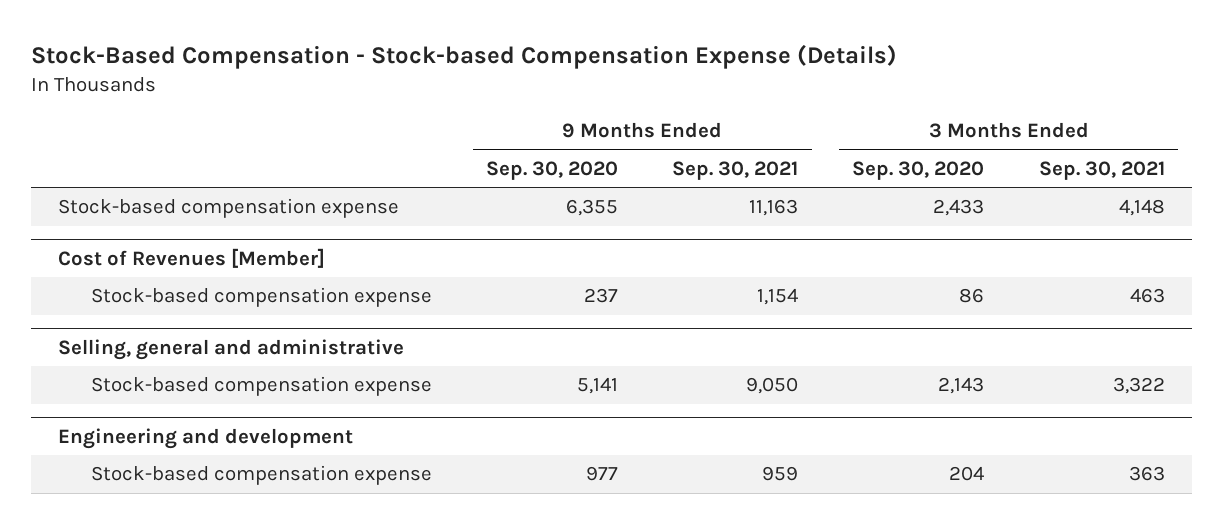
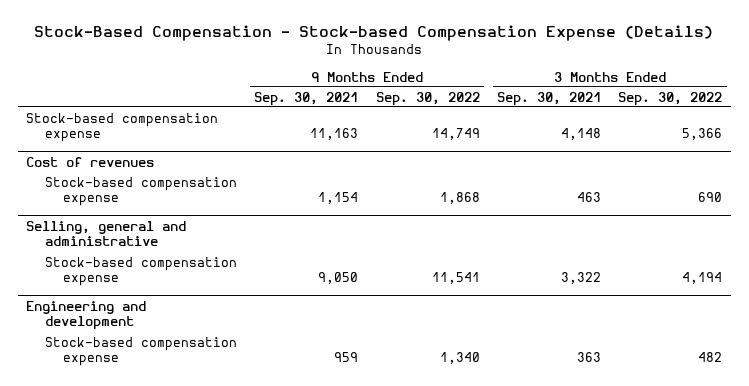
- | 9 Months Ended Sep. 30, 2020 | 9 Months Ended Sep. 30, 2021 | 3 Months Ended Sep. 30, 2020 | 3 Months Ended Sep. 30, 2021
+ | 9 Months Ended Sep. 30, 2021 | 9 Months Ended Sep. 30, 2022 | 3 Months Ended Sep. 30, 2021 | 3 Months Ended Sep. 30, 2022
- Cost of Revenues [Member]
+ Cost of revenues

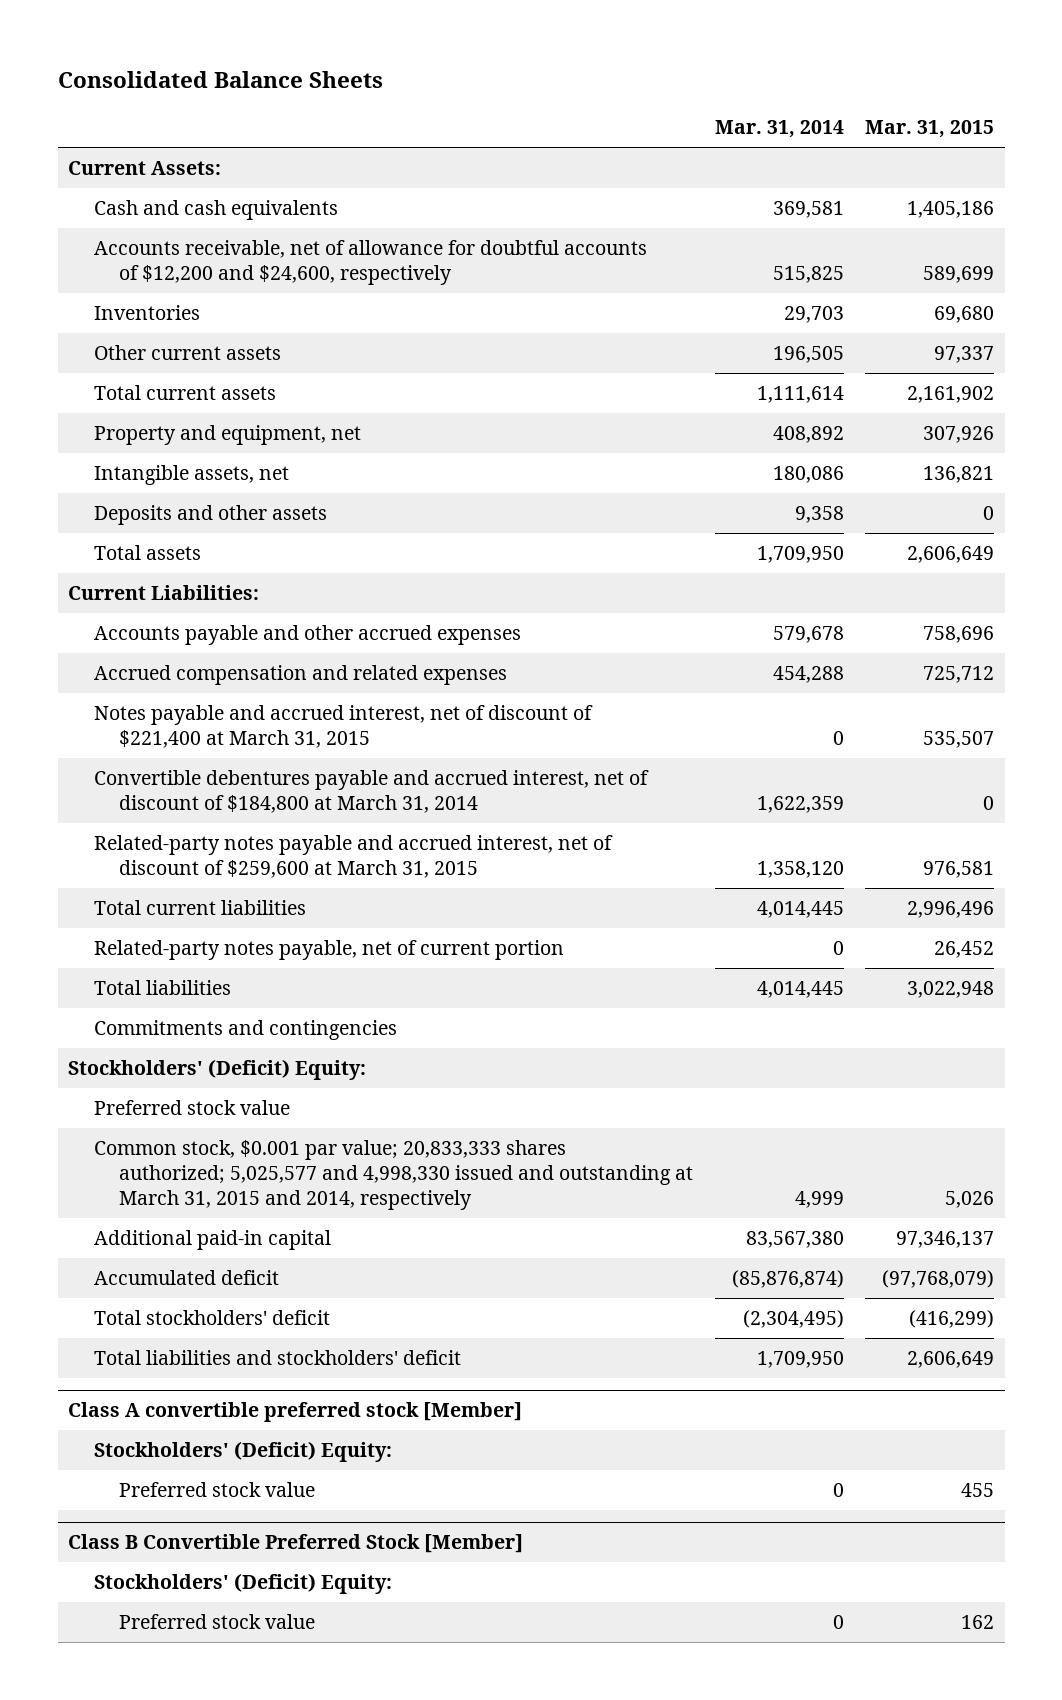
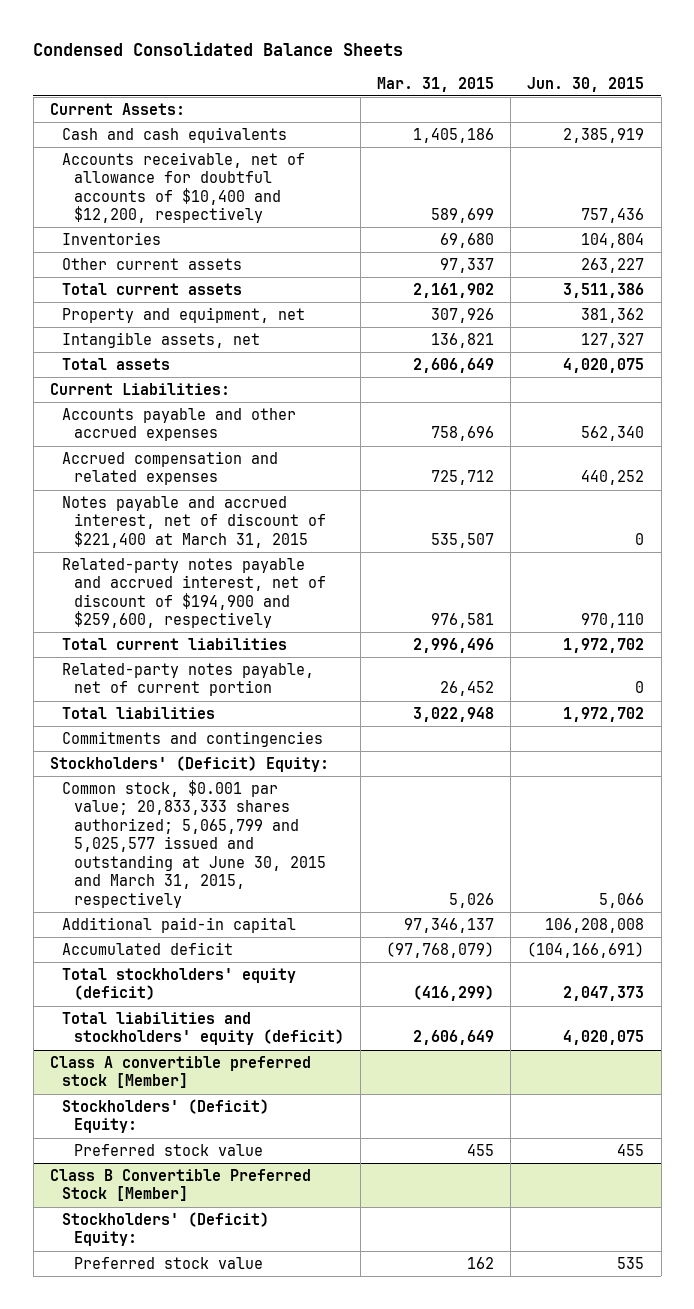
- Consolidated Balance Sheets
+ Condensed Consolidated Balance Sheets
- | Mar. 31, 2014 | Mar. 31, 2015
+ | Mar. 31, 2015 | Jun. 30, 2015
- Accounts receivable, net of allowance for doubtful accounts of $12,200 and $24,600, respectively | 515,825 | 589,699
+ Accounts receivable, net of allowance for doubtful accounts of $10,400 and $12,200, respectively | 589,699 | 757,436
- Deposits and other assets | 9,358 | 0
- Convertible debentures payable and accrued interest, net of discount of $184,800 at March 31, 2014 | 1,622,359 | 0
- Related-party notes payable and accrued interest, net of discount of $259,600 at March 31, 2015 | 1,358,120 | 976,581
+ Related-party notes payable and accrued interest, net of discount of $194,900 and $259,600, respectively | 976,581 | 970,110
- Preferred stock value
- Common stock, $0.001 par value; 20,833,333 shares authorized; 5,025,577 and 4,998,330 issued and outstanding at March 31, 2015 and 2014, respectively | 4,999 | 5,026
+ Common stock, $0.001 par value; 20,833,333 shares authorized; 5,065,799 and 5,025,577 issued and outstanding at June 30, 2015 and March 31, 2015, respectively | 5,026 | 5,066
- Total stockholders' deficit | (2,304,495) | (416,299)
- Total liabilities and stockholders' deficit | 1,709,950 | 2,606,649
+ Total stockholders' equity (deficit) | (416,299) | 2,047,373
+ Total liabilities and stockholders' equity (deficit) | 2,606,649 | 4,020,075

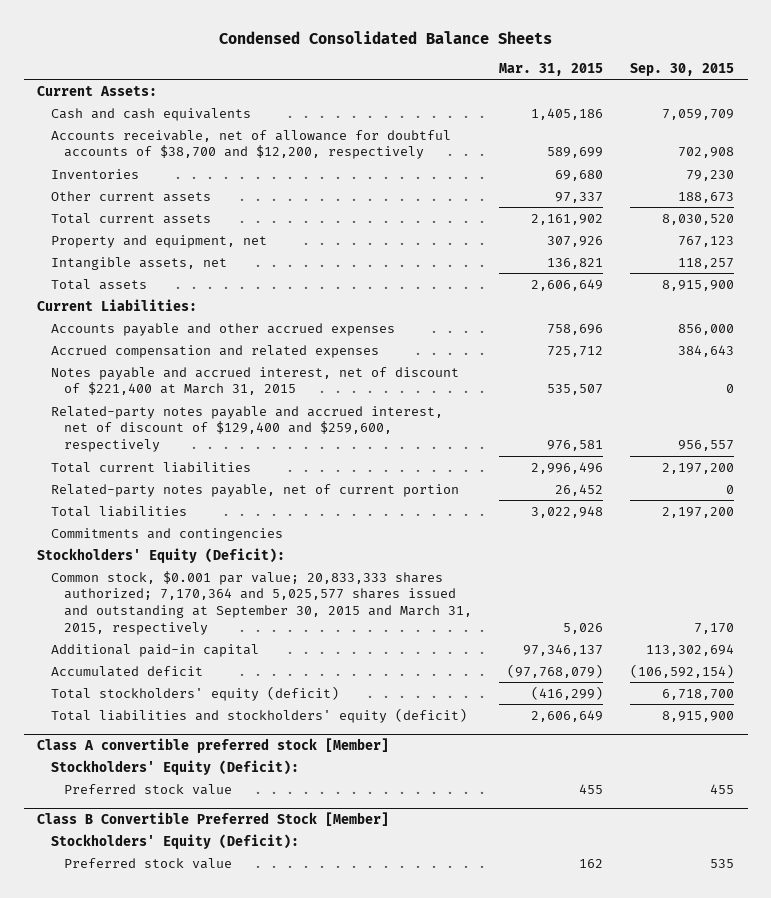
- | Mar. 31, 2015 | Jun. 30, 2015
+ | Mar. 31, 2015 | Sep. 30, 2015
- Accounts receivable, net of allowance for doubtful accounts of $10,400 and $12,200, respectively | 589,699 | 757,436
+ Accounts receivable, net of allowance for doubtful accounts of $38,700 and $12,200, respectively | 589,699 | 702,908
- Related-party notes payable and accrued interest, net of discount of $194,900 and $259,600, respectively | 976,581 | 970,110
+ Related-party notes payable and accrued interest, net of discount of $129,400 and $259,600, respectively | 976,581 | 956,557
- Stockholders' (Deficit) Equity:
- Common stock, $0.001 par value; 20,833,333 shares authorized; 5,065,799 and 5,025,577 issued and outstanding at June 30, 2015 and March 31, 2015, respectively | 5,026 | 5,066
+ Stockholders' Equity (Deficit):
+ Common stock, $0.001 par value; 20,833,333 shares authorized; 7,170,364 and 5,025,577 shares issued and outstanding at September 30, 2015 and March 31, 2015, respectively | 5,026 | 7,170
@ Class A convertible preferred stock [Member]
- Stockholders' (Deficit) Equity:
+ Stockholders' Equity (Deficit):
@ Class B Convertible Preferred Stock [Member]
- Stockholders' (Deficit) Equity:
+ Stockholders' Equity (Deficit):

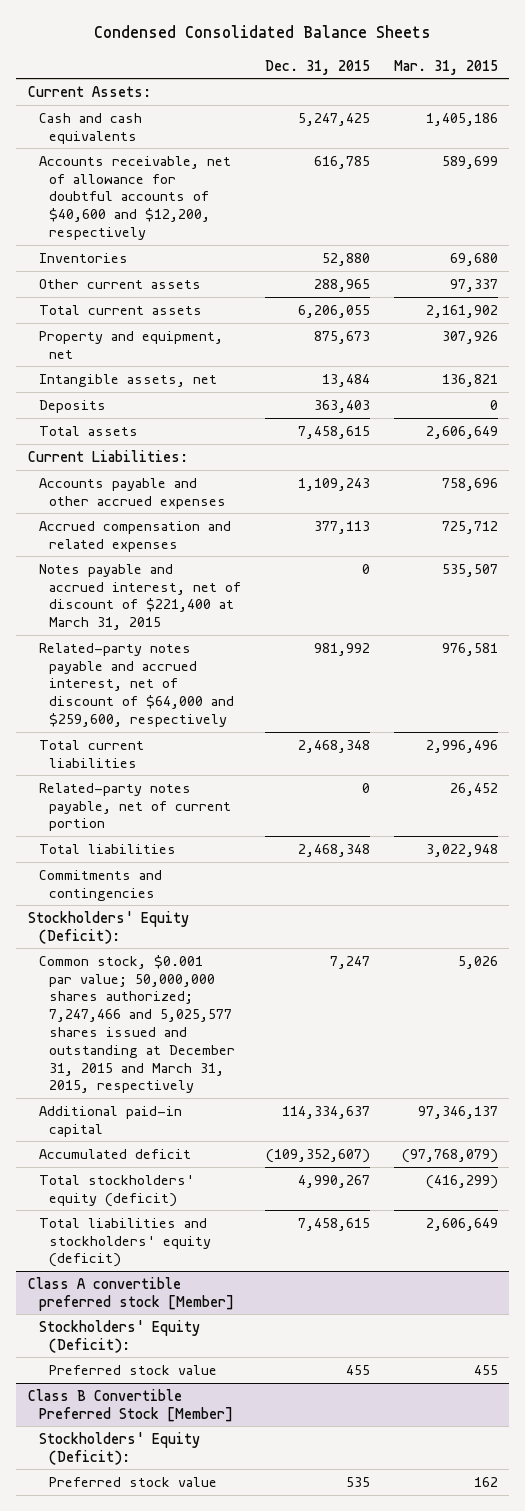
- | Mar. 31, 2015 | Sep. 30, 2015
+ | Dec. 31, 2015 | Mar. 31, 2015
- Accounts receivable, net of allowance for doubtful accounts of $38,700 and $12,200, respectively | 589,699 | 702,908
+ Accounts receivable, net of allowance for doubtful accounts of $40,600 and $12,200, respectively | 616,785 | 589,699
+ Deposits | 363,403 | 0
- Related-party notes payable and accrued interest, net of discount of $129,400 and $259,600, respectively | 976,581 | 956,557
+ Related-party notes payable and accrued interest, net of discount of $64,000 and $259,600, respectively | 981,992 | 976,581
- Common stock, $0.001 par value; 20,833,333 shares authorized; 7,170,364 and 5,025,577 shares issued and outstanding at September 30, 2015 and March 31, 2015, respectively | 5,026 | 7,170
+ Common stock, $0.001 par value; 50,000,000 shares authorized; 7,247,466 and 5,025,577 shares issued and outstanding at December 31, 2015 and March 31, 2015, respectively | 7,247 | 5,026

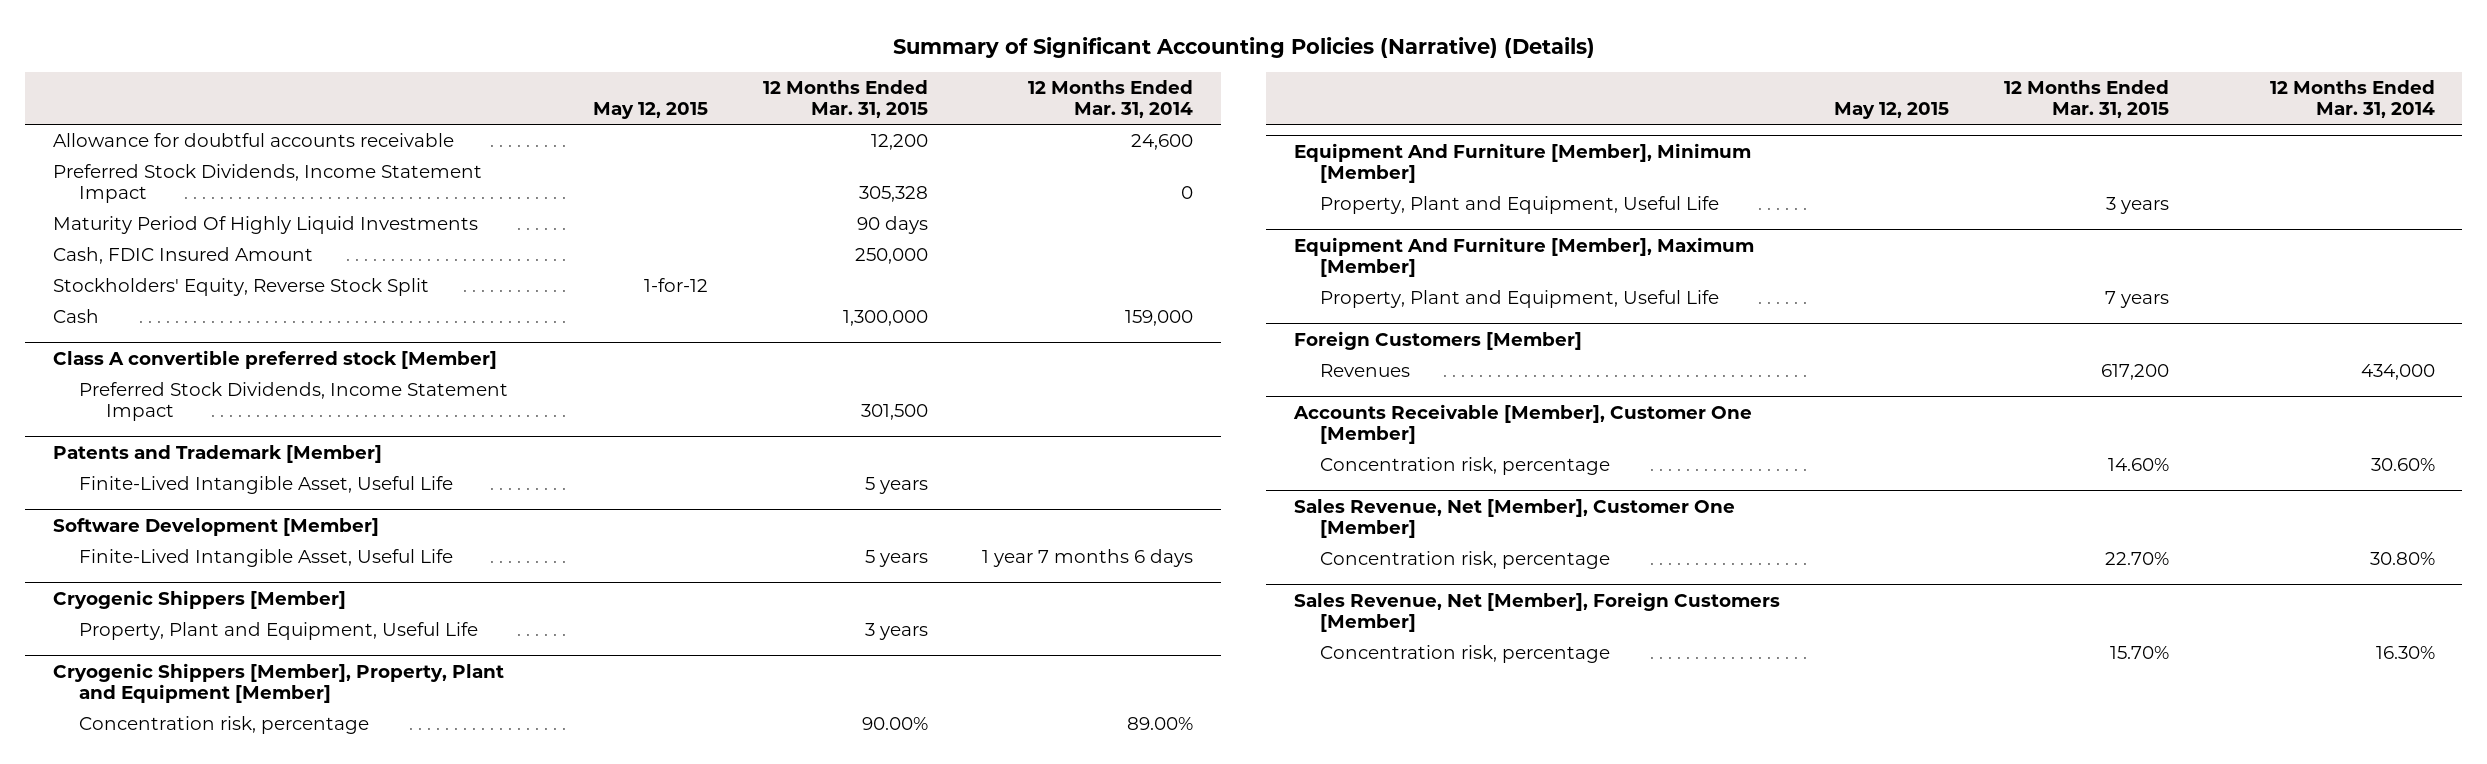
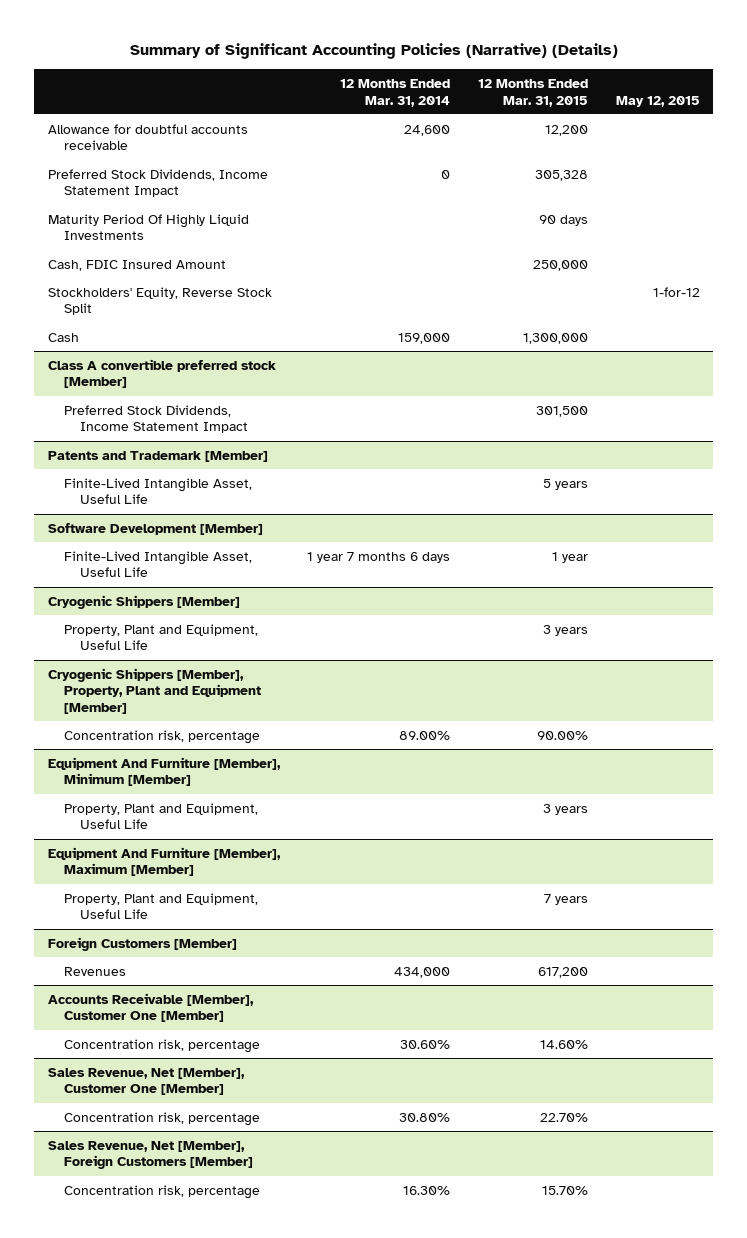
- | May 12, 2015 | 12 Months Ended Mar. 31, 2015 | 12 Months Ended Mar. 31, 2014
+ | 12 Months Ended Mar. 31, 2014 | 12 Months Ended Mar. 31, 2015 | May 12, 2015
@ Software Development [Member]
- Finite-Lived Intangible Asset, Useful Life | | 5 years | 1 year 7 months 6 days
+ Finite-Lived Intangible Asset, Useful Life | 1 year 7 months 6 days | 1 year |

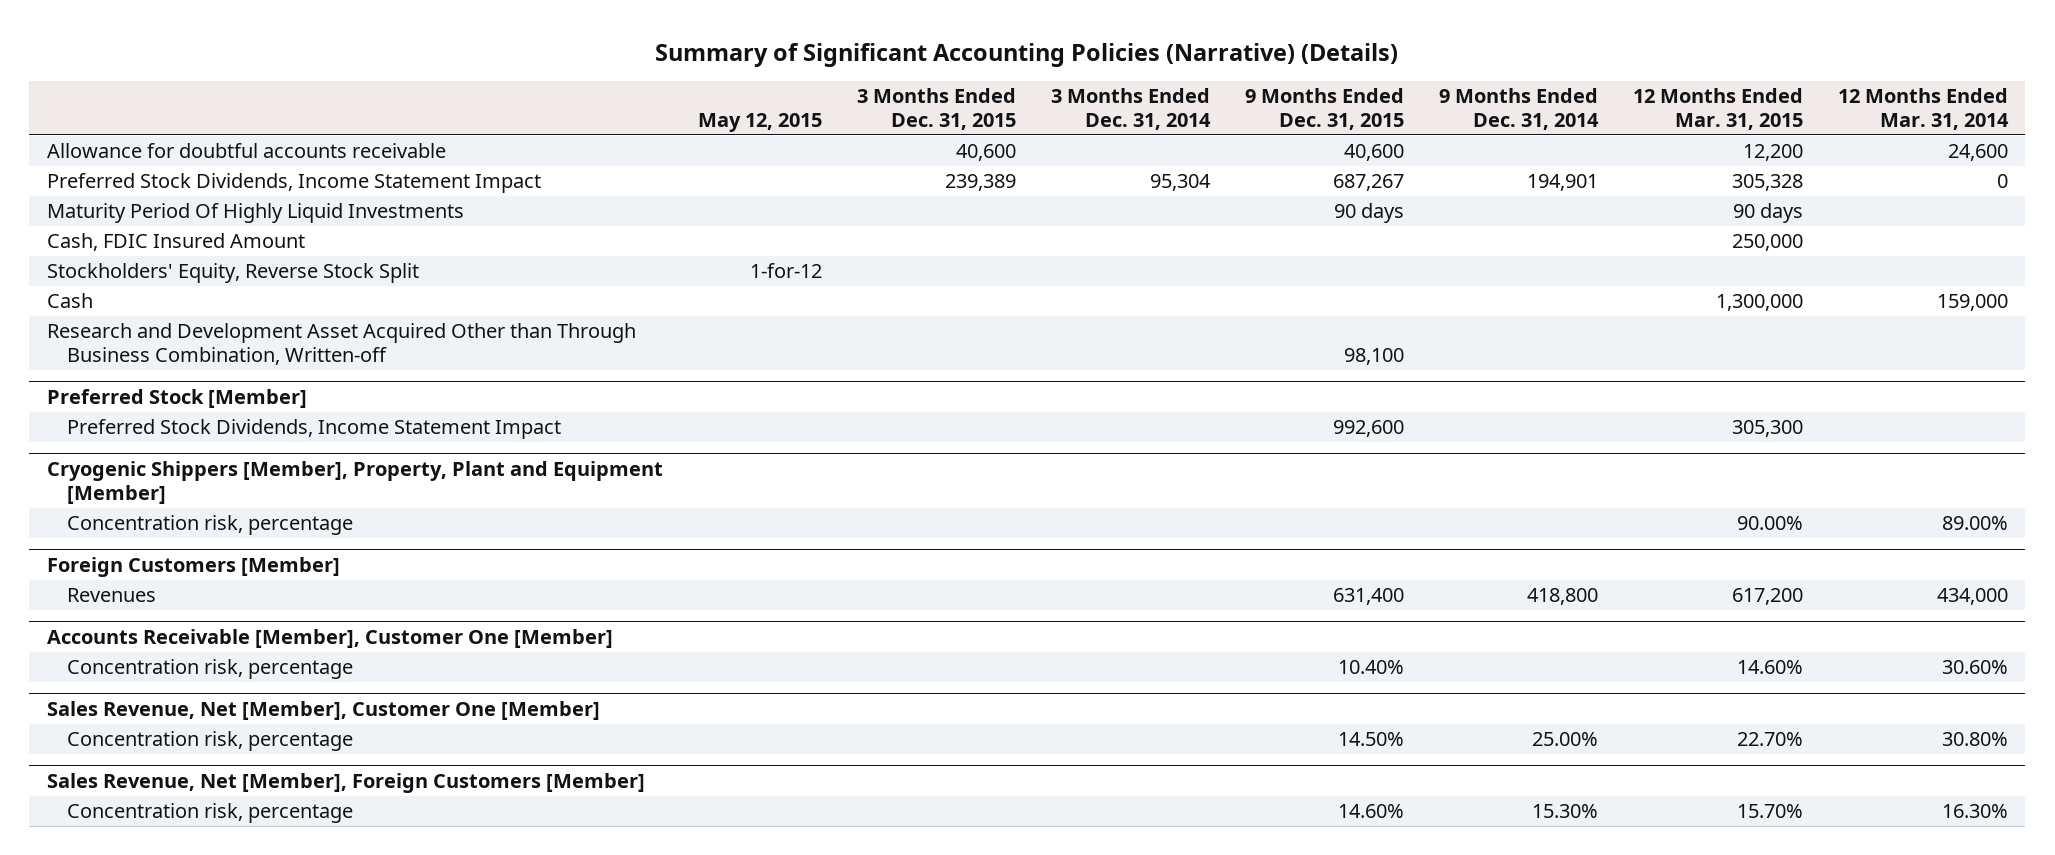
- | 12 Months Ended Mar. 31, 2014 | 12 Months Ended Mar. 31, 2015 | May 12, 2015
+ | May 12, 2015 | 3 Months Ended Dec. 31, 2015 | 3 Months Ended Dec. 31, 2014 | 9 Months Ended Dec. 31, 2015 | 9 Months Ended Dec. 31, 2014 | 12 Months Ended Mar. 31, 2015 | 12 Months Ended Mar. 31, 2014
- Class A convertible preferred stock [Member]
- Preferred Stock Dividends, Income Statement Impact | | 301,500 |
- Patents and Trademark [Member]
- Finite-Lived Intangible Asset, Useful Life | | 5 years |
- Software Development [Member]
- Finite-Lived Intangible Asset, Useful Life | 1 year 7 months 6 days | 1 year |
- Cryogenic Shippers [Member]
- Property, Plant and Equipment, Useful Life | | 3 years |
+ Research and Development Asset Acquired Other than Through Business Combination, Written-off | | | | 98,100 | | |
+ Preferred Stock [Member]
+ Preferred Stock Dividends, Income Statement Impact | | | | 992,600 | | 305,300 |
- Equipment And Furniture [Member], Minimum [Member]
- Property, Plant and Equipment, Useful Life | | 3 years |
- Equipment And Furniture [Member], Maximum [Member]
- Property, Plant and Equipment, Useful Life | | 7 years |

